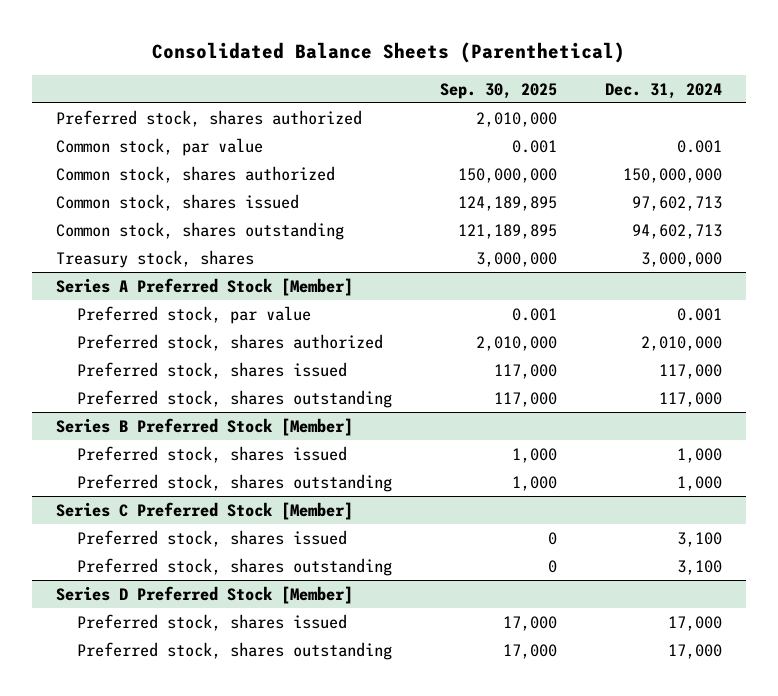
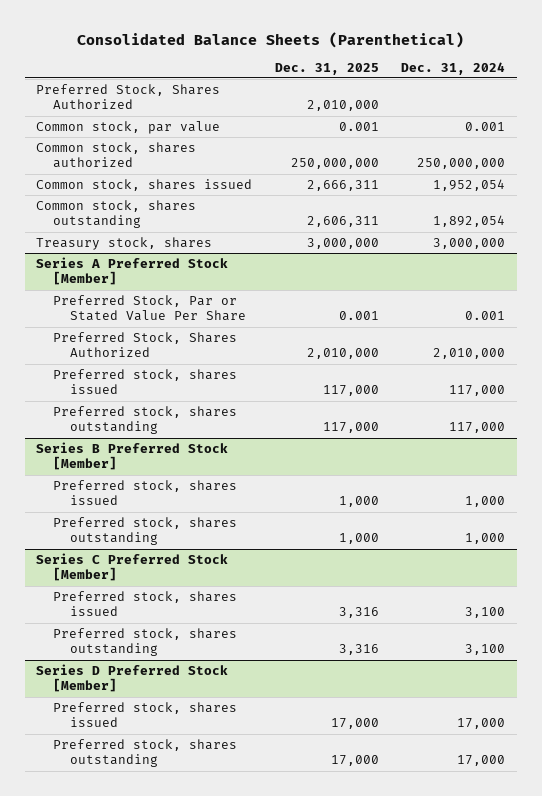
- | Sep. 30, 2025 | Dec. 31, 2024
+ | Dec. 31, 2025 | Dec. 31, 2024
- Preferred stock, shares authorized | 2,010,000 |
+ Preferred Stock, Shares Authorized | 2,010,000 |
- Common stock, shares authorized | 150,000,000 | 150,000,000
- Common stock, shares issued | 124,189,895 | 97,602,713
- Common stock, shares outstanding | 121,189,895 | 94,602,713
+ Common stock, shares authorized | 250,000,000 | 250,000,000
+ Common stock, shares issued | 2,666,311 | 1,952,054
+ Common stock, shares outstanding | 2,606,311 | 1,892,054
@ Series A Preferred Stock [Member]
- Preferred stock, par value | 0.001 | 0.001
- Preferred stock, shares authorized | 2,010,000 | 2,010,000
+ Preferred Stock, Par or Stated Value Per Share | 0.001 | 0.001
+ Preferred Stock, Shares Authorized | 2,010,000 | 2,010,000

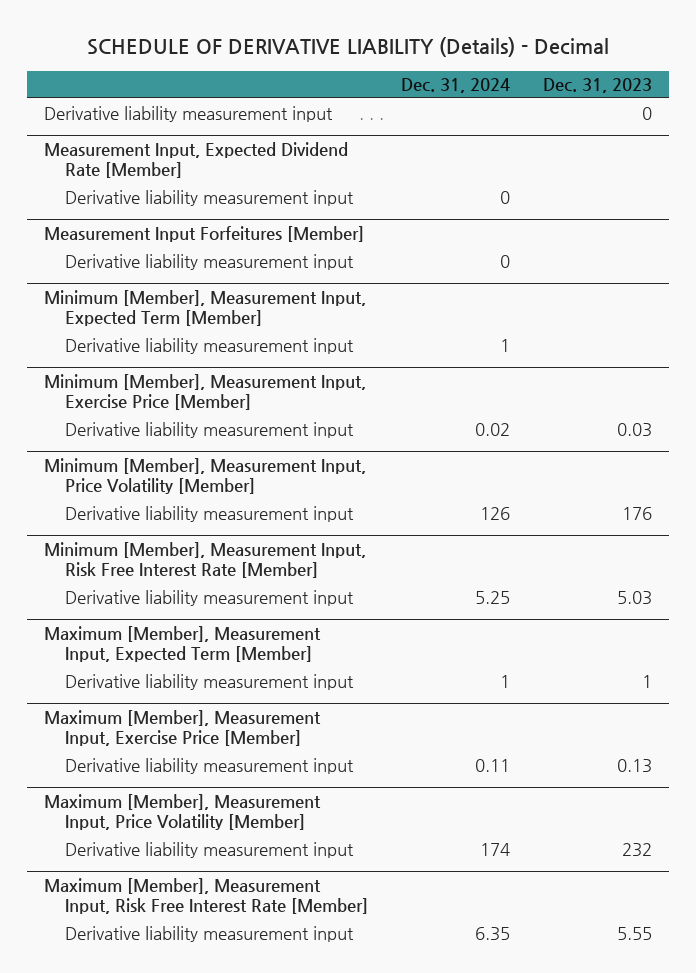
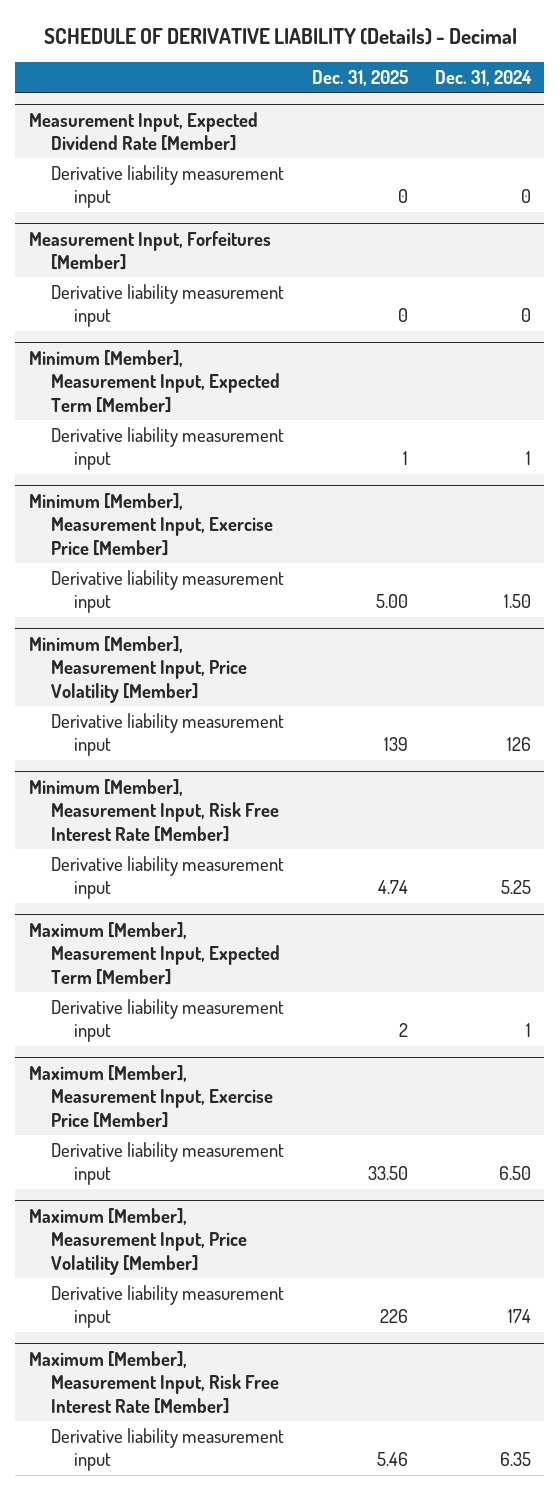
- | Dec. 31, 2024 | Dec. 31, 2023
+ | Dec. 31, 2025 | Dec. 31, 2024
- Derivative liability measurement input | | 0
- Measurement Input Forfeitures [Member]
+ Measurement Input, Forfeitures [Member]
@ Minimum [Member], Measurement Input, Exercise Price [Member]
- Derivative liability measurement input | 0.02 | 0.03
+ Derivative liability measurement input | 5.00 | 1.50
@ Maximum [Member], Measurement Input, Exercise Price [Member]
- Derivative liability measurement input | 0.11 | 0.13
+ Derivative liability measurement input | 33.50 | 6.50

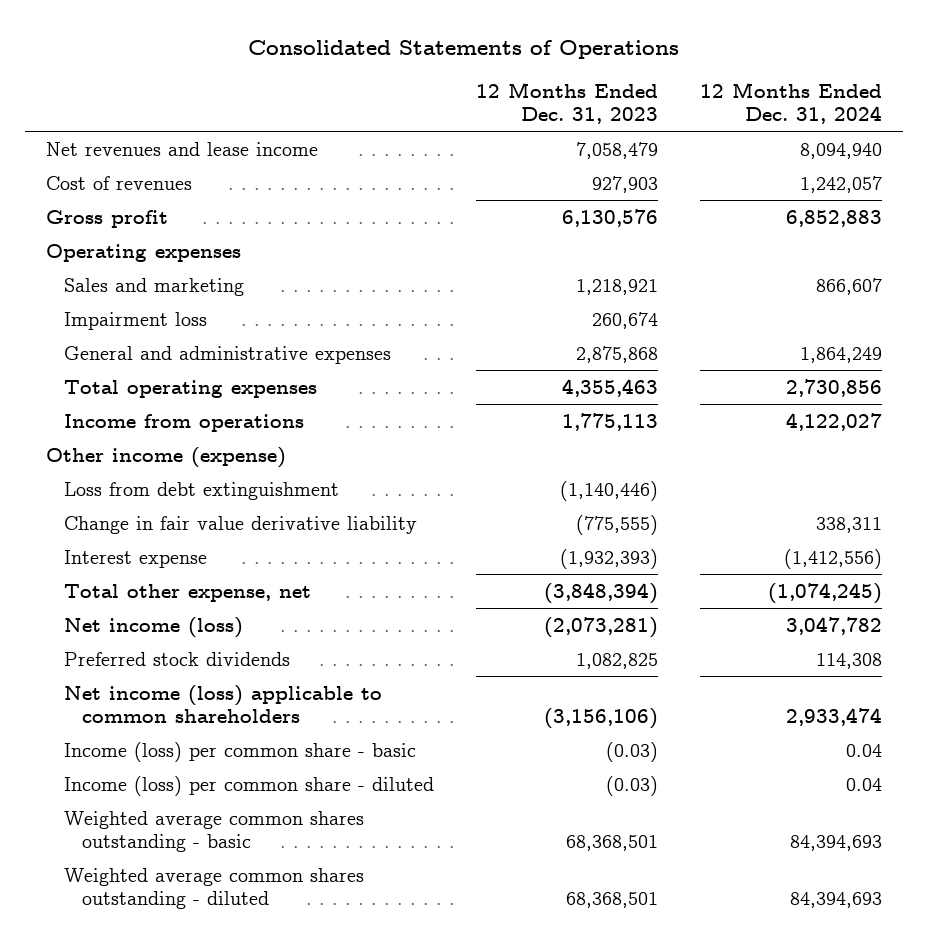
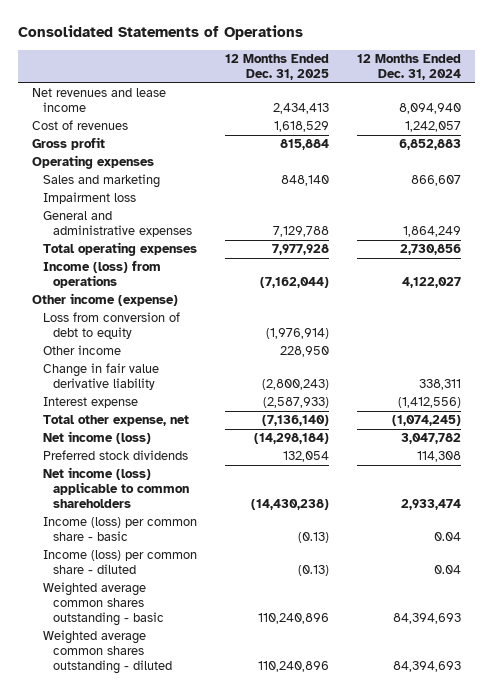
- | 12 Months Ended Dec. 31, 2023 | 12 Months Ended Dec. 31, 2024
+ | 12 Months Ended Dec. 31, 2025 | 12 Months Ended Dec. 31, 2024
- Income from operations | 1,775,113 | 4,122,027
+ Income (loss) from operations | (7,162,044) | 4,122,027
- Loss from debt extinguishment | (1,140,446) |
+ Loss from conversion of debt to equity | (1,976,914) |
+ Other income | 228,950 |

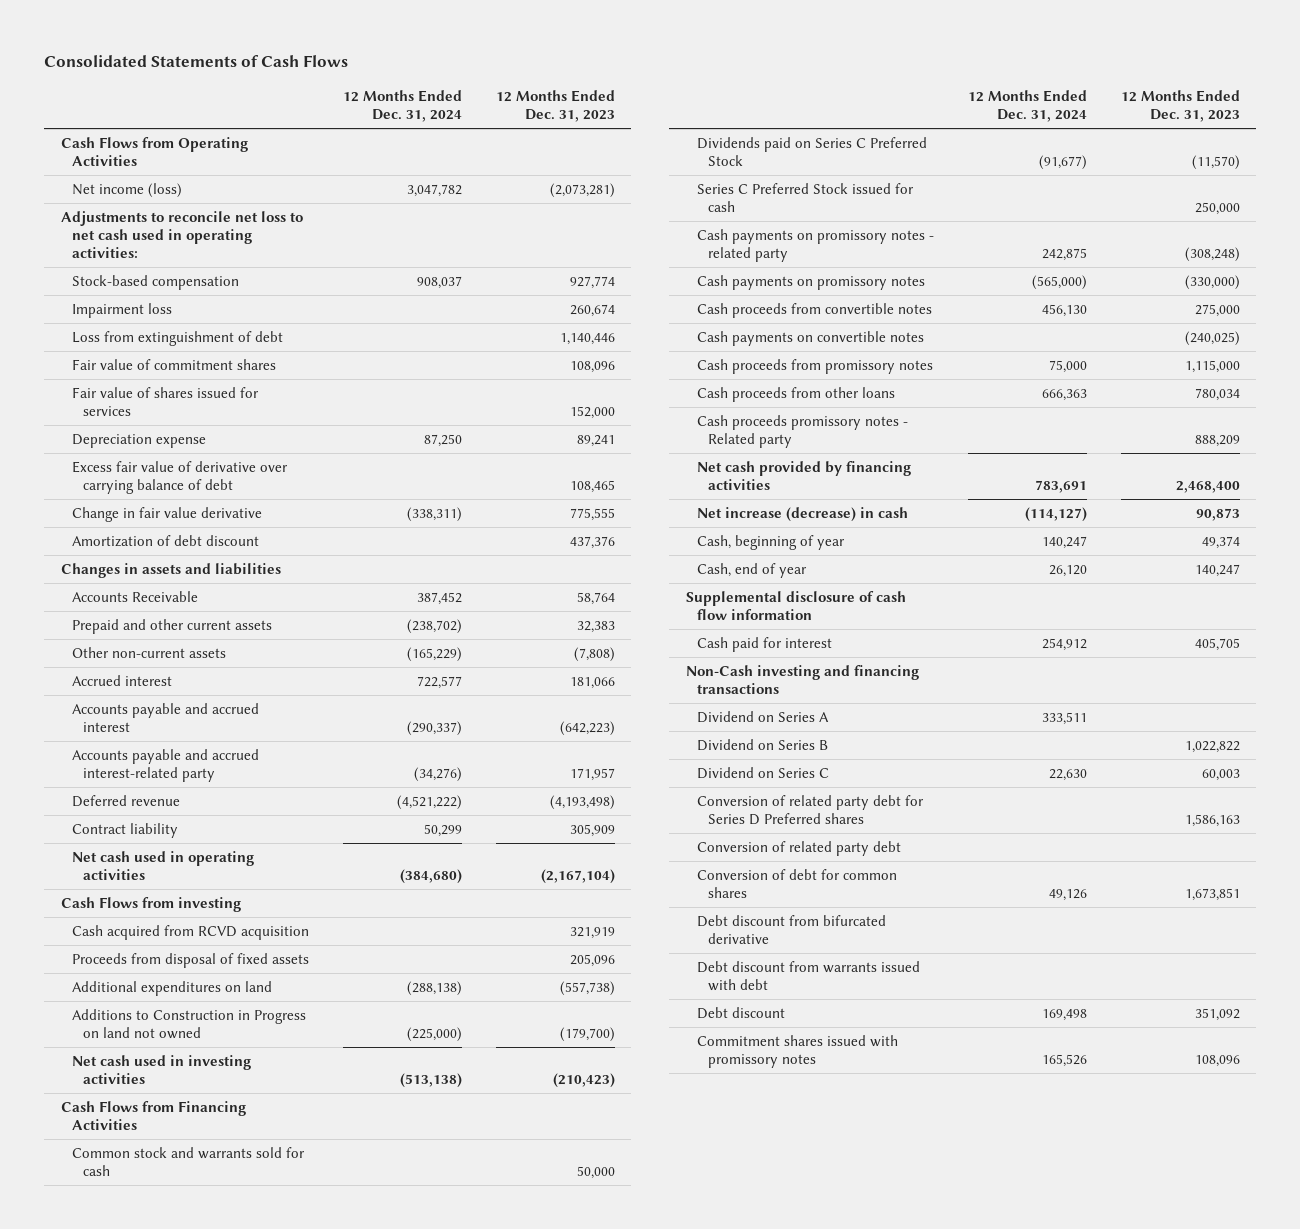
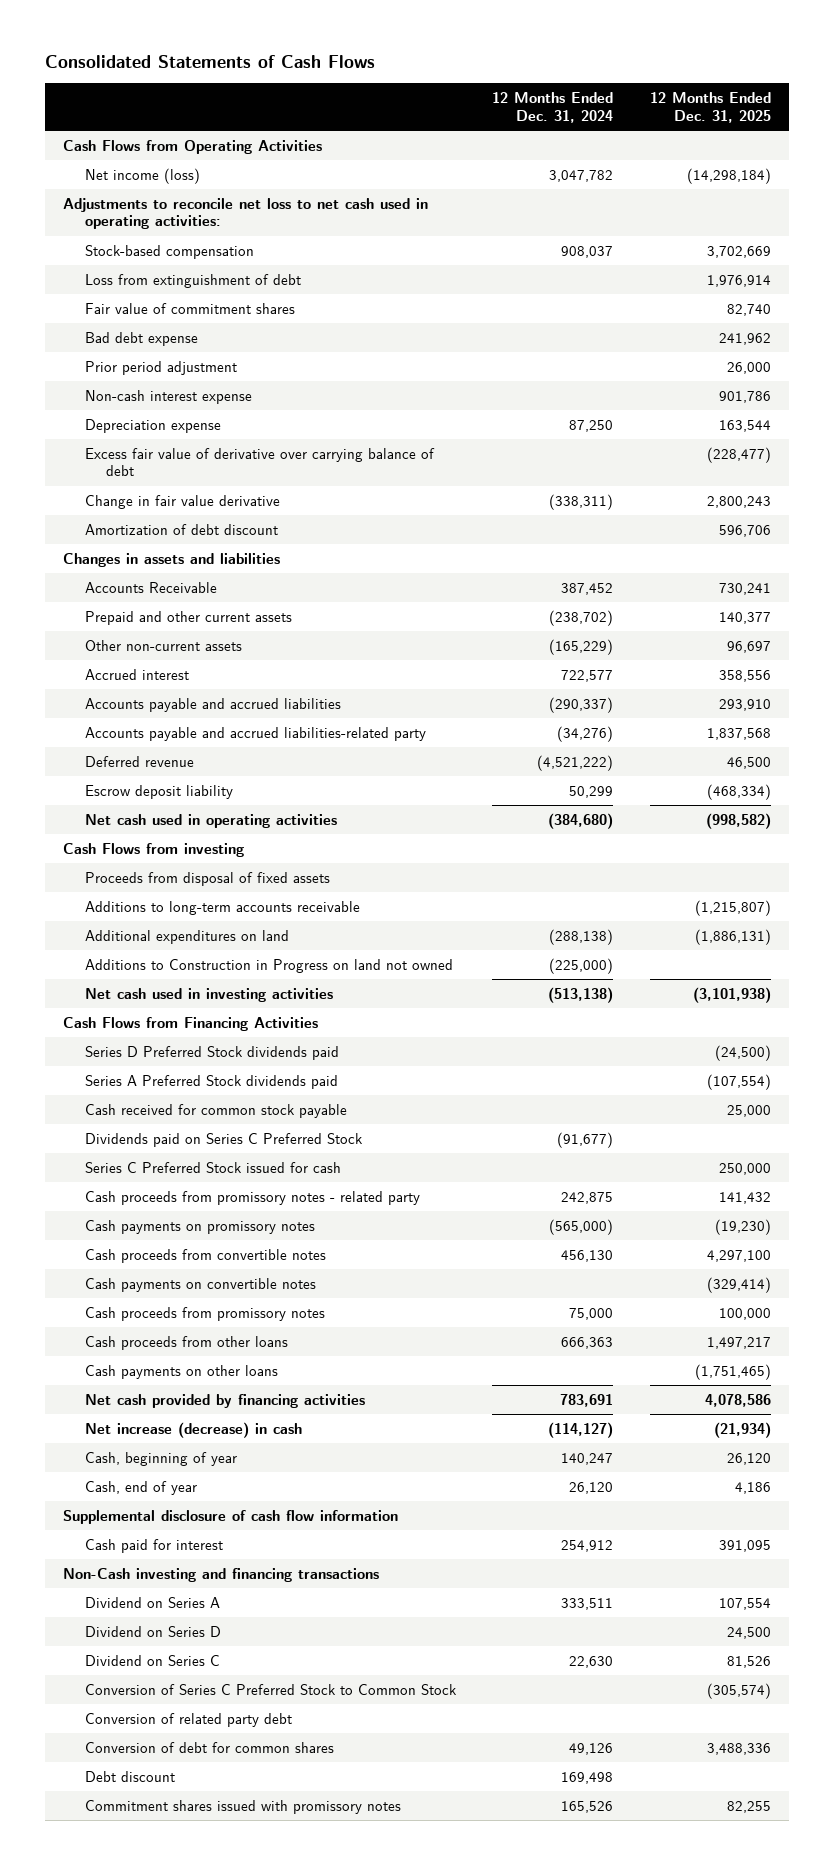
- | 12 Months Ended Dec. 31, 2024 | 12 Months Ended Dec. 31, 2023
+ | 12 Months Ended Dec. 31, 2024 | 12 Months Ended Dec. 31, 2025
- Impairment loss | | 260,674
- Fair value of shares issued for services | | 152,000
+ Bad debt expense | | 241,962
+ Prior period adjustment | | 26,000
+ Non-cash interest expense | | 901,786
- Accounts payable and accrued interest | (290,337) | (642,223)
- Accounts payable and accrued interest-related party | (34,276) | 171,957
+ Accounts payable and accrued liabilities | (290,337) | 293,910
+ Accounts payable and accrued liabilities-related party | (34,276) | 1,837,568
- Contract liability | 50,299 | 305,909
+ Escrow deposit liability | 50,299 | (468,334)
- Cash acquired from RCVD acquisition | | 321,919
+ Additions to long-term accounts receivable | | (1,215,807)
- Common stock and warrants sold for cash | | 50,000
+ Series D Preferred Stock dividends paid | | (24,500)
+ Series A Preferred Stock dividends paid | | (107,554)
+ Cash received for common stock payable | | 25,000
- Cash payments on promissory notes - related party | 242,875 | (308,248)
+ Cash proceeds from promissory notes - related party | 242,875 | 141,432
- Cash proceeds promissory notes - Related party | | 888,209
+ Cash payments on other loans | | (1,751,465)
- Dividend on Series B | | 1,022,822
+ Dividend on Series D | | 24,500
- Conversion of related party debt for Series D Preferred shares | | 1,586,163
+ Conversion of Series C Preferred Stock to Common Stock | | (305,574)
- Debt discount from bifurcated derivative
- Debt discount from warrants issued with debt

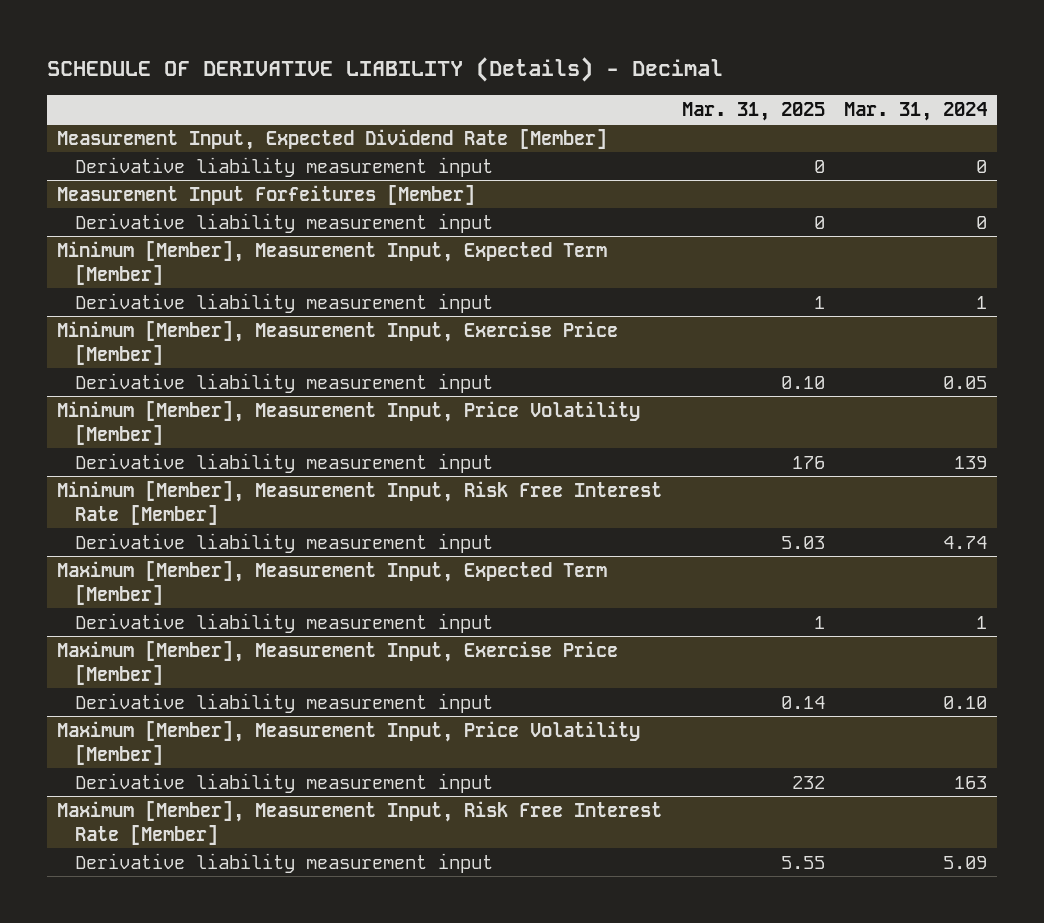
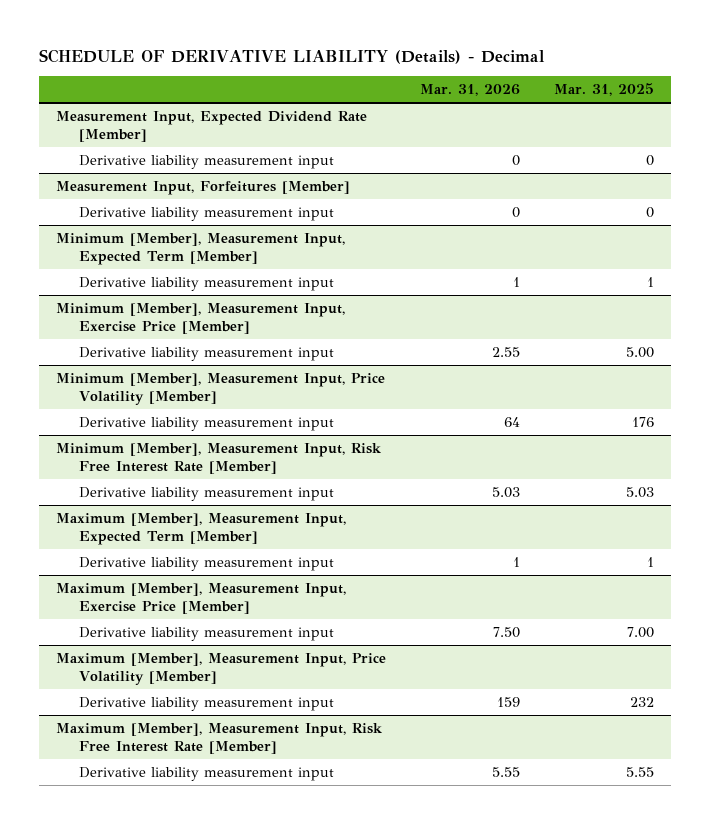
- | Mar. 31, 2025 | Mar. 31, 2024
+ | Mar. 31, 2026 | Mar. 31, 2025
- Measurement Input Forfeitures [Member]
+ Measurement Input, Forfeitures [Member]
@ Minimum [Member], Measurement Input, Exercise Price [Member]
- Derivative liability measurement input | 0.10 | 0.05
+ Derivative liability measurement input | 2.55 | 5.00
@ Maximum [Member], Measurement Input, Exercise Price [Member]
- Derivative liability measurement input | 0.14 | 0.10
+ Derivative liability measurement input | 7.50 | 7.00

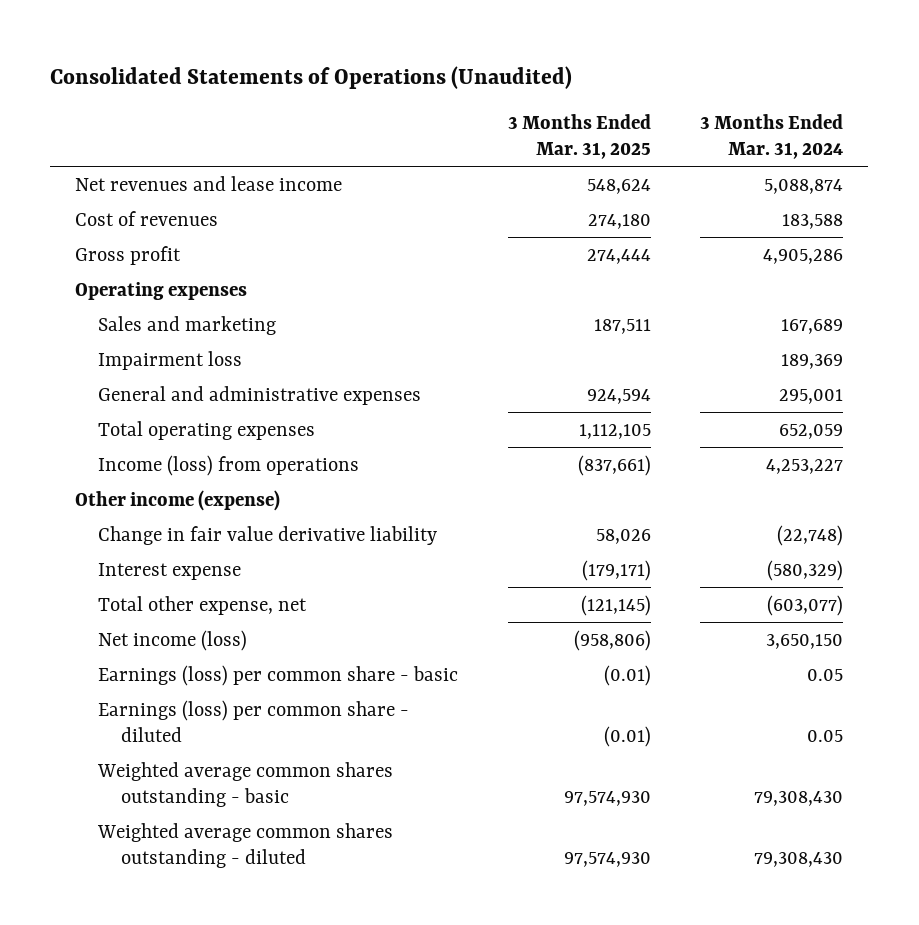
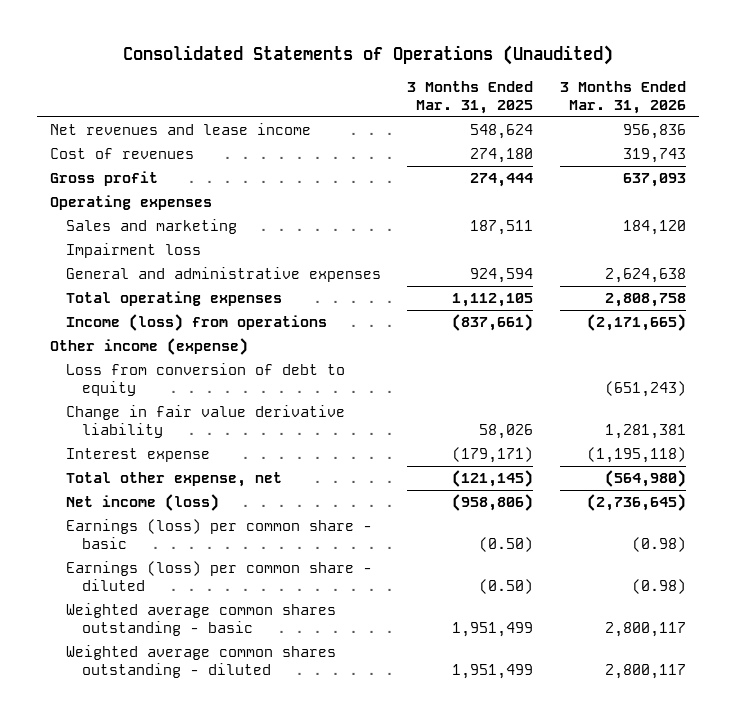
- | 3 Months Ended Mar. 31, 2025 | 3 Months Ended Mar. 31, 2024
+ | 3 Months Ended Mar. 31, 2025 | 3 Months Ended Mar. 31, 2026
+ Loss from conversion of debt to equity | | (651,243)
- Earnings (loss) per common share - basic | (0.01) | 0.05
- Earnings (loss) per common share - diluted | (0.01) | 0.05
- Weighted average common shares outstanding - basic | 97,574,930 | 79,308,430
- Weighted average common shares outstanding - diluted | 97,574,930 | 79,308,430
+ Earnings (loss) per common share - basic | (0.50) | (0.98)
+ Earnings (loss) per common share - diluted | (0.50) | (0.98)
+ Weighted average common shares outstanding - basic | 1,951,499 | 2,800,117
+ Weighted average common shares outstanding - diluted | 1,951,499 | 2,800,117

